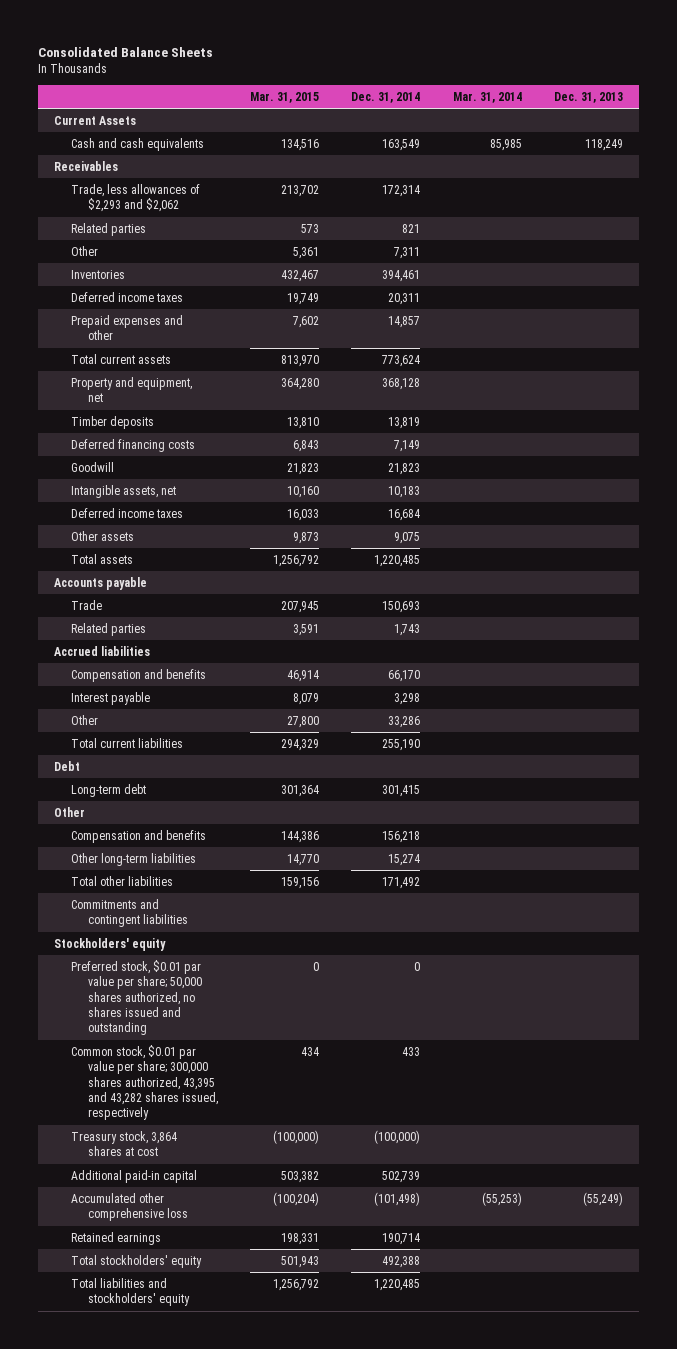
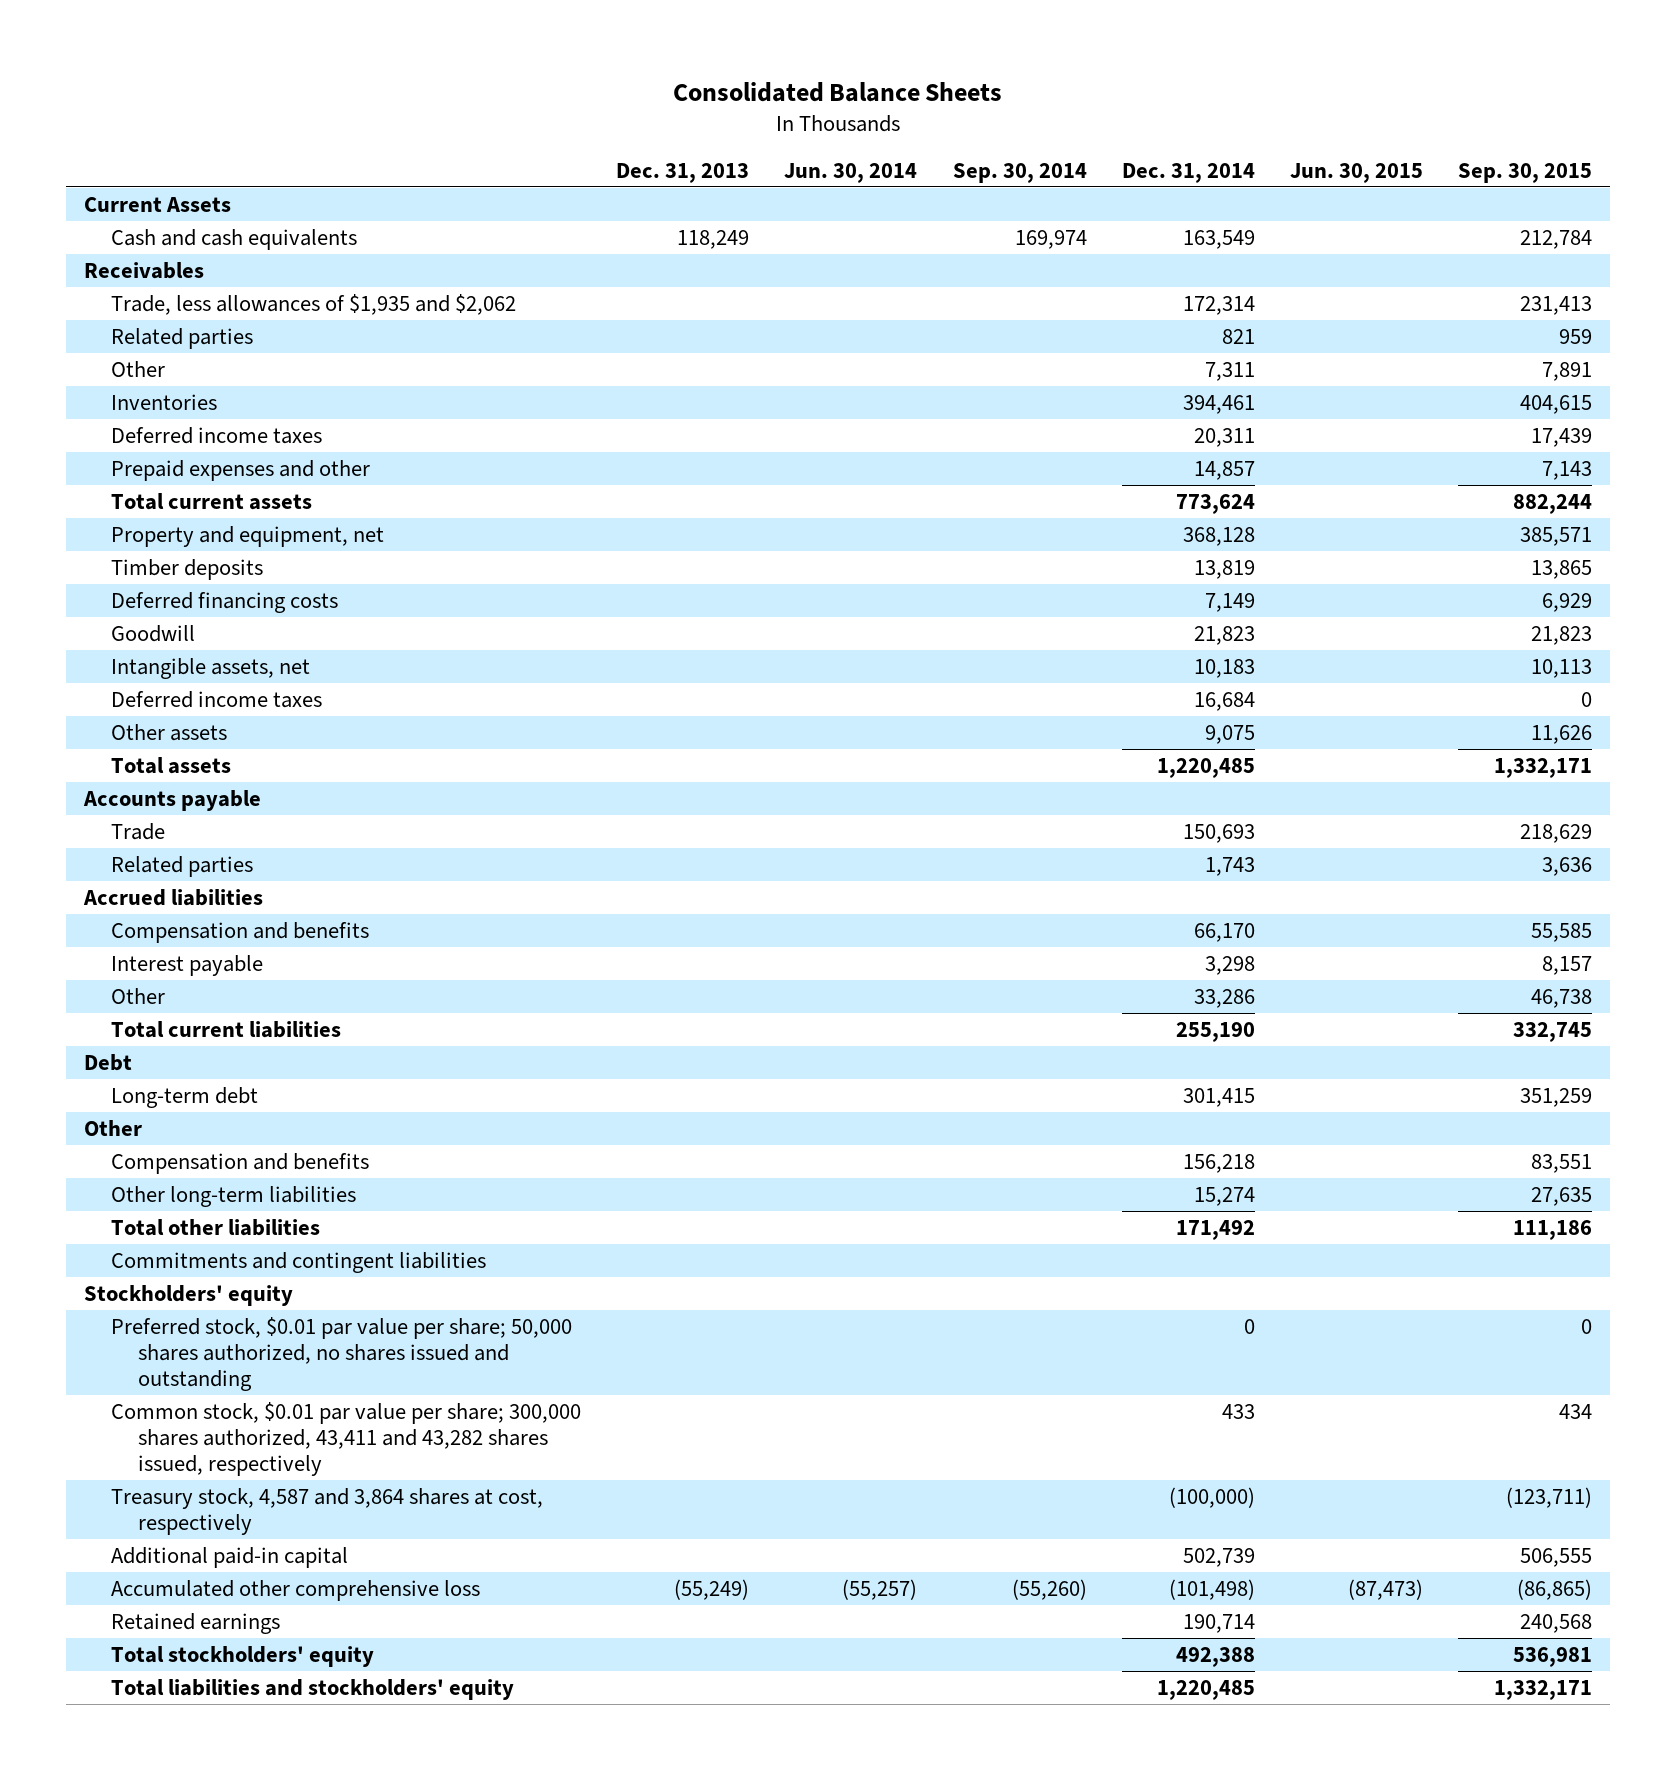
- | Mar. 31, 2015 | Dec. 31, 2014 | Mar. 31, 2014 | Dec. 31, 2013
+ | Dec. 31, 2013 | Jun. 30, 2014 | Sep. 30, 2014 | Dec. 31, 2014 | Jun. 30, 2015 | Sep. 30, 2015
- Trade, less allowances of $2,293 and $2,062 | 213,702 | 172,314 | |
+ Trade, less allowances of $1,935 and $2,062 | | | | 172,314 | | 231,413
- Common stock, $0.01 par value per share; 300,000 shares authorized, 43,395 and 43,282 shares issued, respectively | 434 | 433 | |
- Treasury stock, 3,864 shares at cost | (100,000) | (100,000) | |
+ Common stock, $0.01 par value per share; 300,000 shares authorized, 43,411 and 43,282 shares issued, respectively | | | | 433 | | 434
+ Treasury stock, 4,587 and 3,864 shares at cost, respectively | | | | (100,000) | | (123,711)

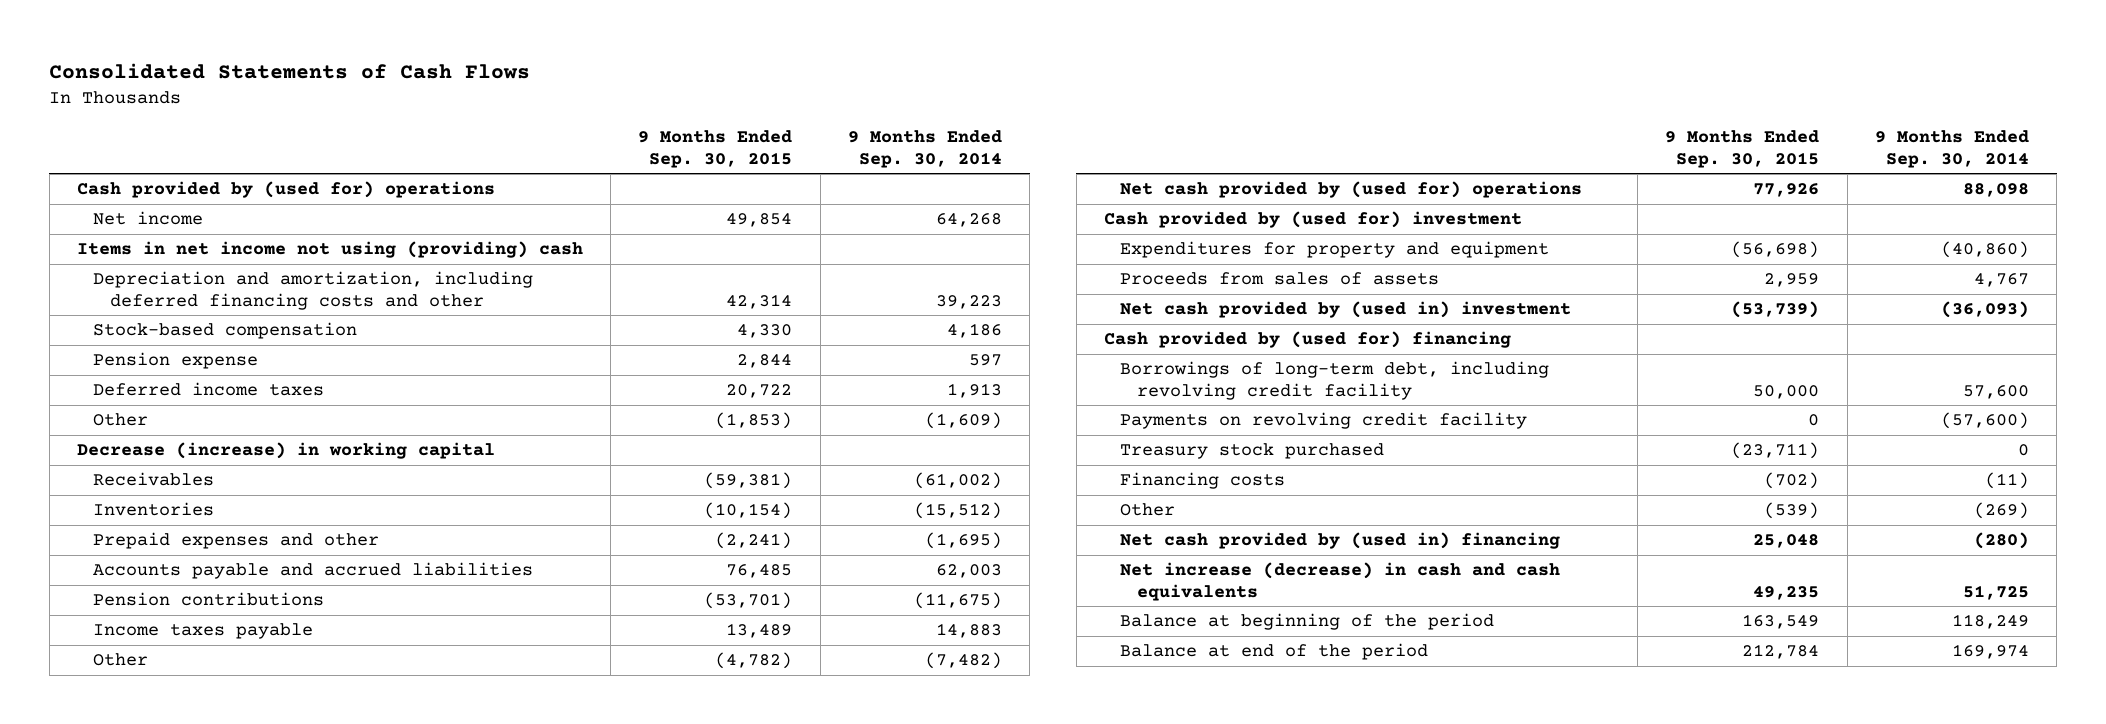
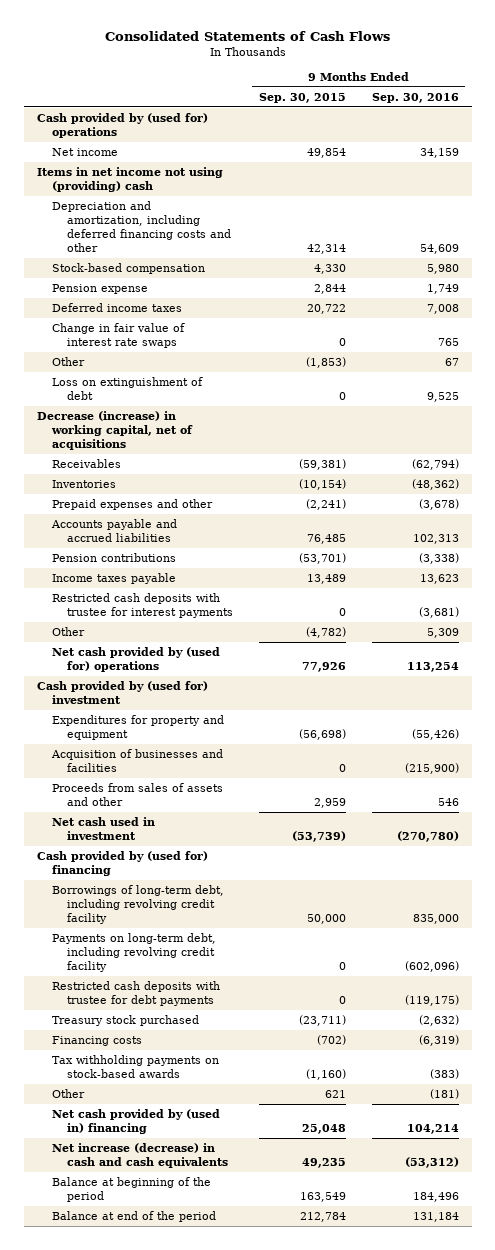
- | 9 Months Ended Sep. 30, 2015 | 9 Months Ended Sep. 30, 2014
+ | 9 Months Ended Sep. 30, 2015 | 9 Months Ended Sep. 30, 2016
+ Change in fair value of interest rate swaps | 0 | 765
- Decrease (increase) in working capital
+ Loss on extinguishment of debt | 0 | 9,525
+ Decrease (increase) in working capital, net of acquisitions
+ Restricted cash deposits with trustee for interest payments | 0 | (3,681)
- Proceeds from sales of assets | 2,959 | 4,767
- Net cash provided by (used in) investment | (53,739) | (36,093)
+ Acquisition of businesses and facilities | 0 | (215,900)
+ Proceeds from sales of assets and other | 2,959 | 546
+ Net cash used in investment | (53,739) | (270,780)
- Payments on revolving credit facility | 0 | (57,600)
+ Payments on long-term debt, including revolving credit facility | 0 | (602,096)
+ Restricted cash deposits with trustee for debt payments | 0 | (119,175)
- Other | (539) | (269)
+ Tax withholding payments on stock-based awards | (1,160) | (383)
+ Other | 621 | (181)

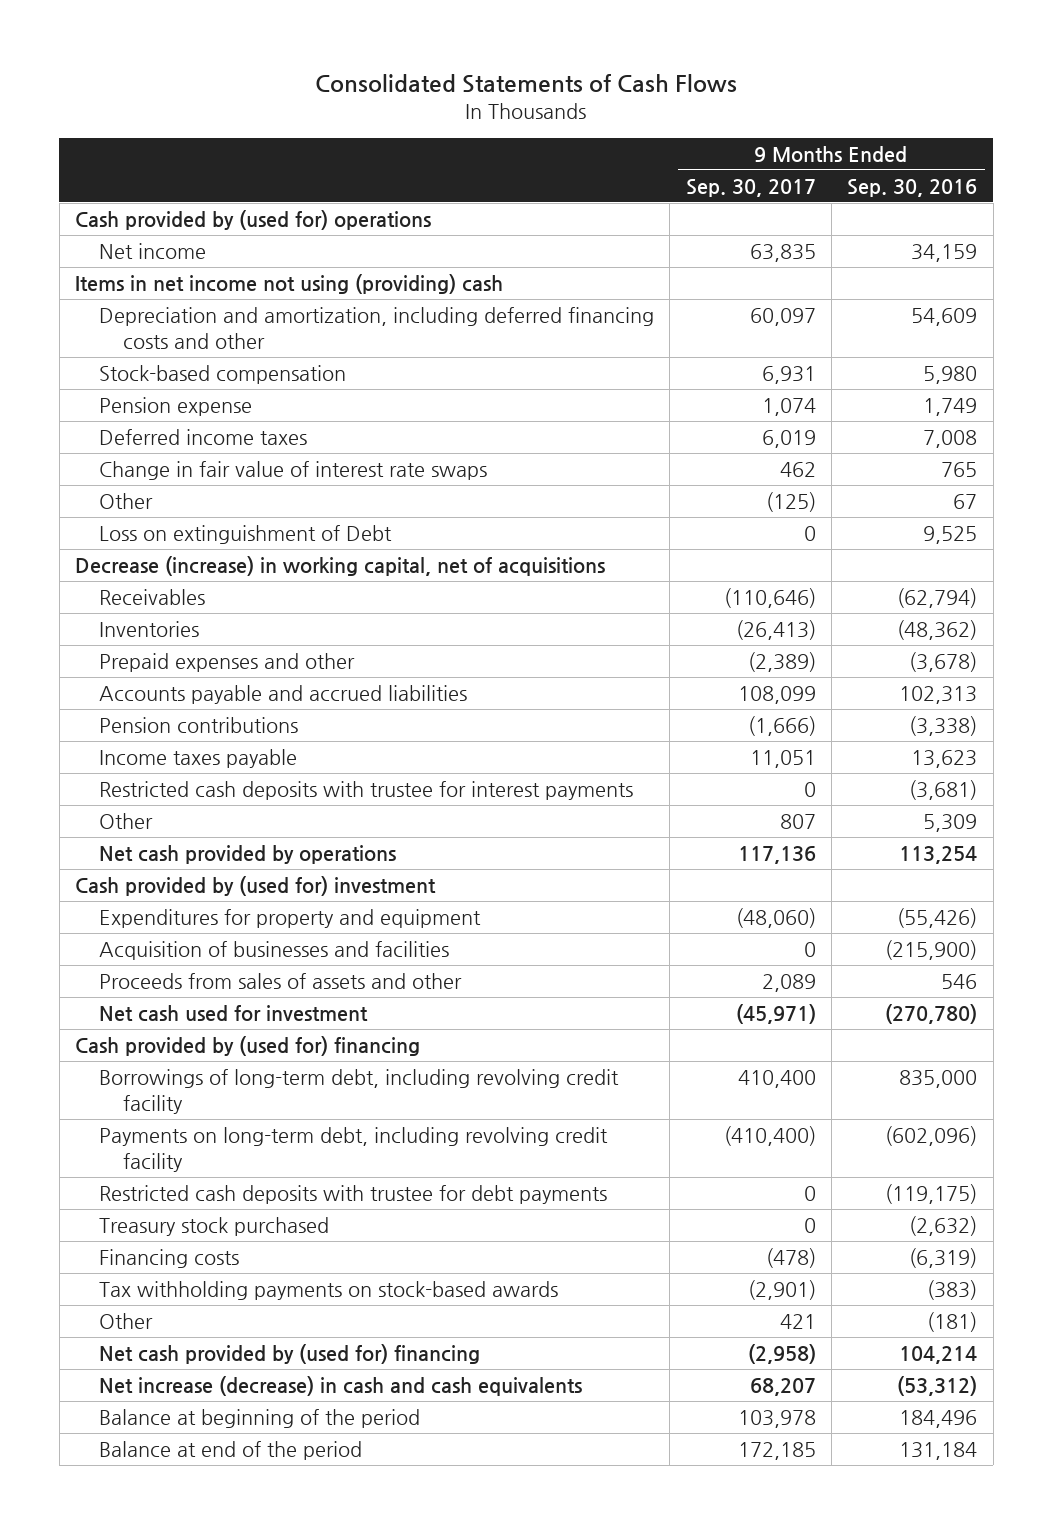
- | 9 Months Ended Sep. 30, 2015 | 9 Months Ended Sep. 30, 2016
+ | 9 Months Ended Sep. 30, 2017 | 9 Months Ended Sep. 30, 2016
- Loss on extinguishment of debt | 0 | 9,525
+ Loss on extinguishment of Debt | 0 | 9,525
- Net cash provided by (used for) operations | 77,926 | 113,254
+ Net cash provided by operations | 117,136 | 113,254
- Net cash used in investment | (53,739) | (270,780)
+ Net cash used for investment | (45,971) | (270,780)
- Net cash provided by (used in) financing | 25,048 | 104,214
+ Net cash provided by (used for) financing | (2,958) | 104,214

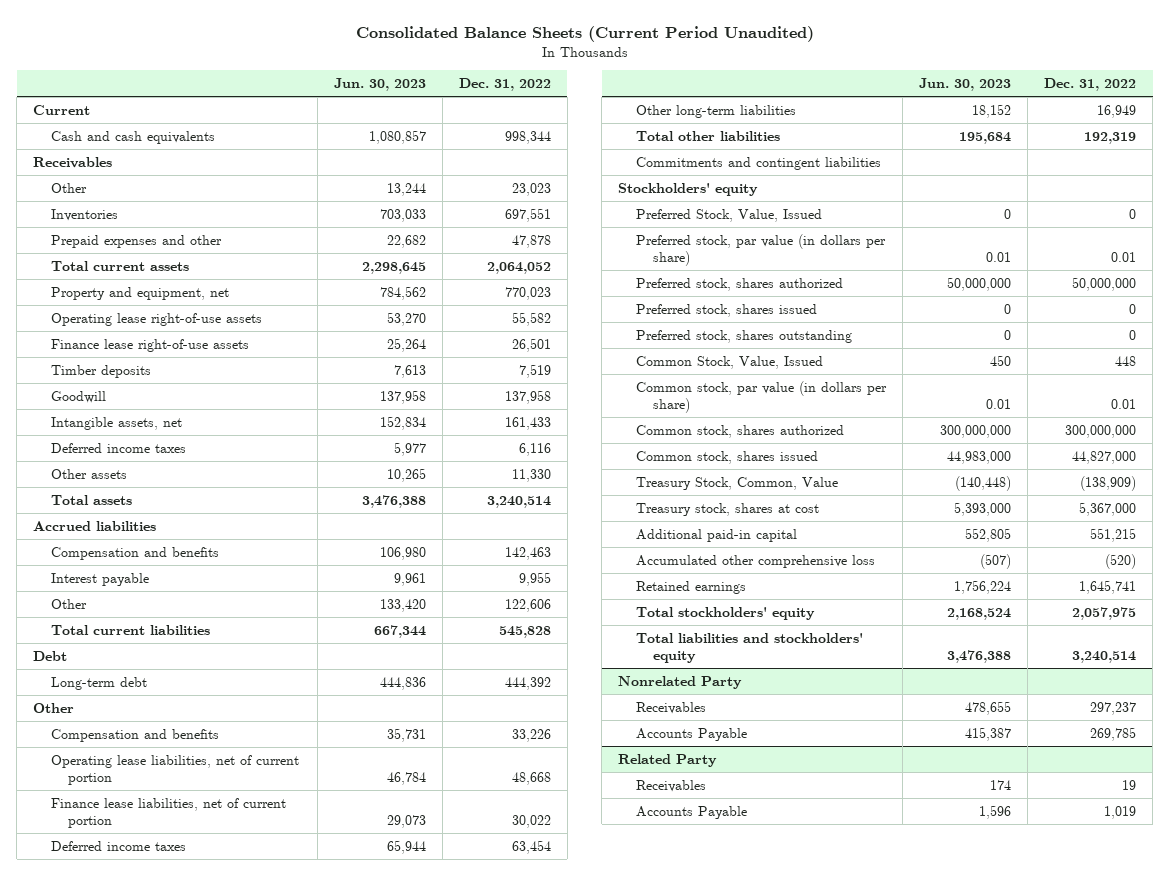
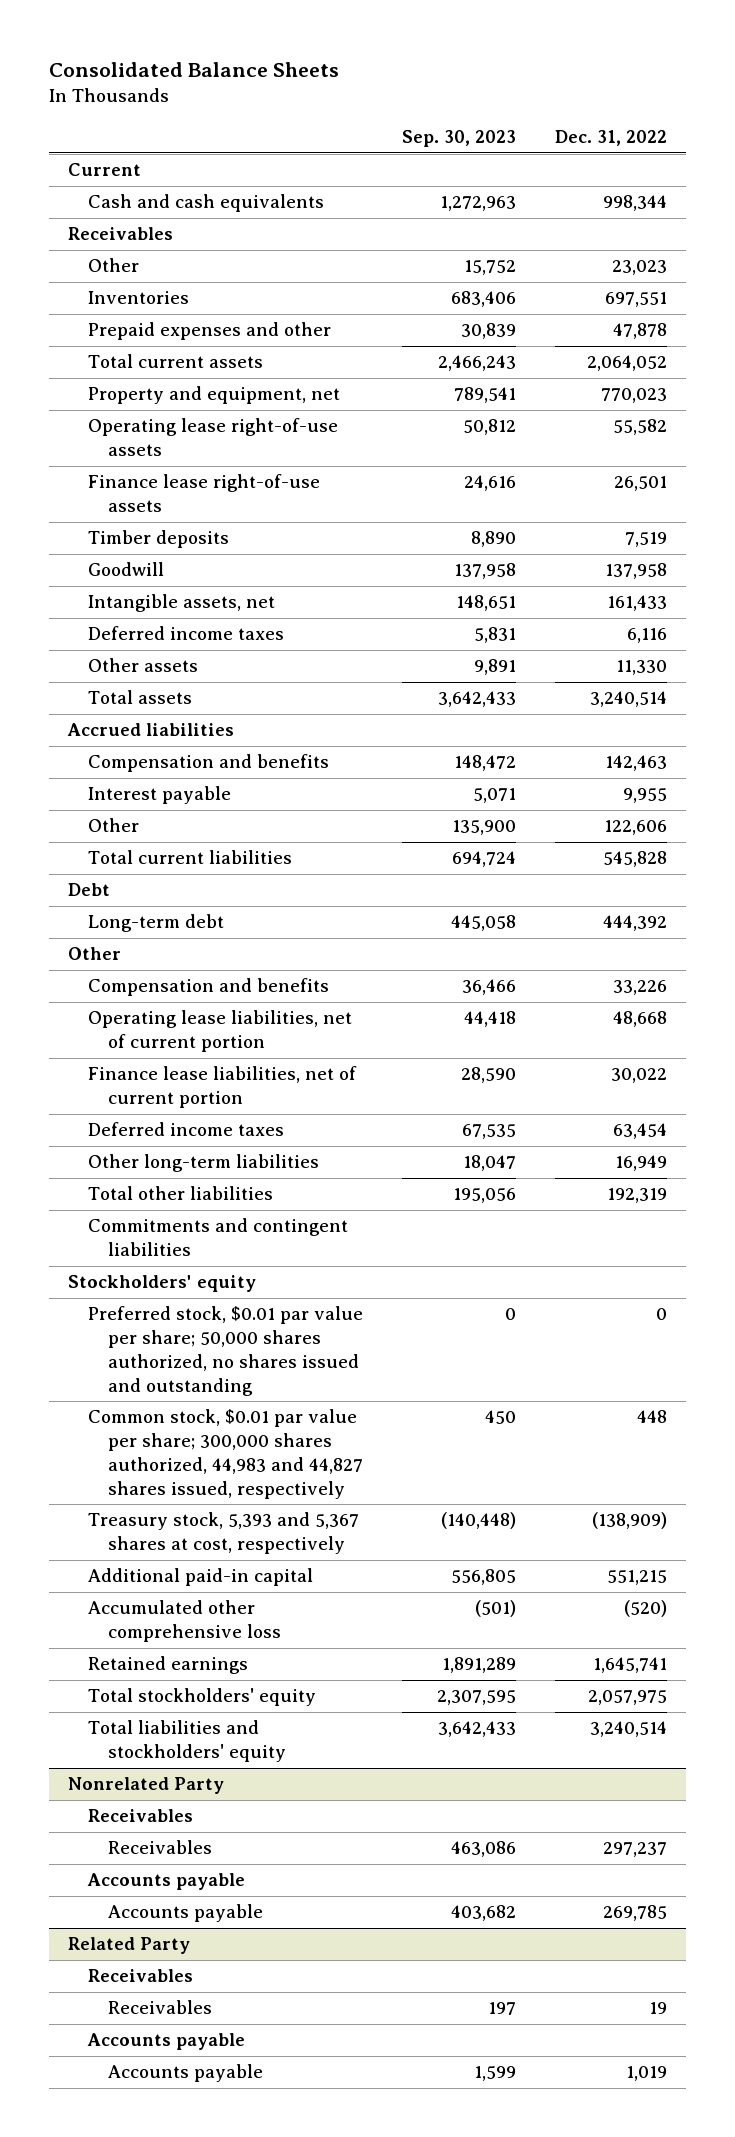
- Consolidated Balance Sheets (Current Period Unaudited)
+ Consolidated Balance Sheets
- | Jun. 30, 2023 | Dec. 31, 2022
+ | Sep. 30, 2023 | Dec. 31, 2022
- Preferred Stock, Value, Issued | 0 | 0
- Preferred stock, par value (in dollars per share) | 0.01 | 0.01
- Preferred stock, shares authorized | 50,000,000 | 50,000,000
- Preferred stock, shares issued | 0 | 0
- Preferred stock, shares outstanding | 0 | 0
- Common Stock, Value, Issued | 450 | 448
- Common stock, par value (in dollars per share) | 0.01 | 0.01
- Common stock, shares authorized | 300,000,000 | 300,000,000
- Common stock, shares issued | 44,983,000 | 44,827,000
- Treasury Stock, Common, Value | (140,448) | (138,909)
- Treasury stock, shares at cost | 5,393,000 | 5,367,000
+ Preferred stock, $0.01 par value per share; 50,000 shares authorized, no shares issued and outstanding | 0 | 0
+ Common stock, $0.01 par value per share; 300,000 shares authorized, 44,983 and 44,827 shares issued, respectively | 450 | 448
+ Treasury stock, 5,393 and 5,367 shares at cost, respectively | (140,448) | (138,909)
@ Nonrelated Party
+ Receivables
- Accounts Payable | 415,387 | 269,785
+ Accounts payable
+ Accounts payable | 403,682 | 269,785
@ Related Party
+ Receivables
- Accounts Payable | 1,596 | 1,019
+ Accounts payable
+ Accounts payable | 1,599 | 1,019

